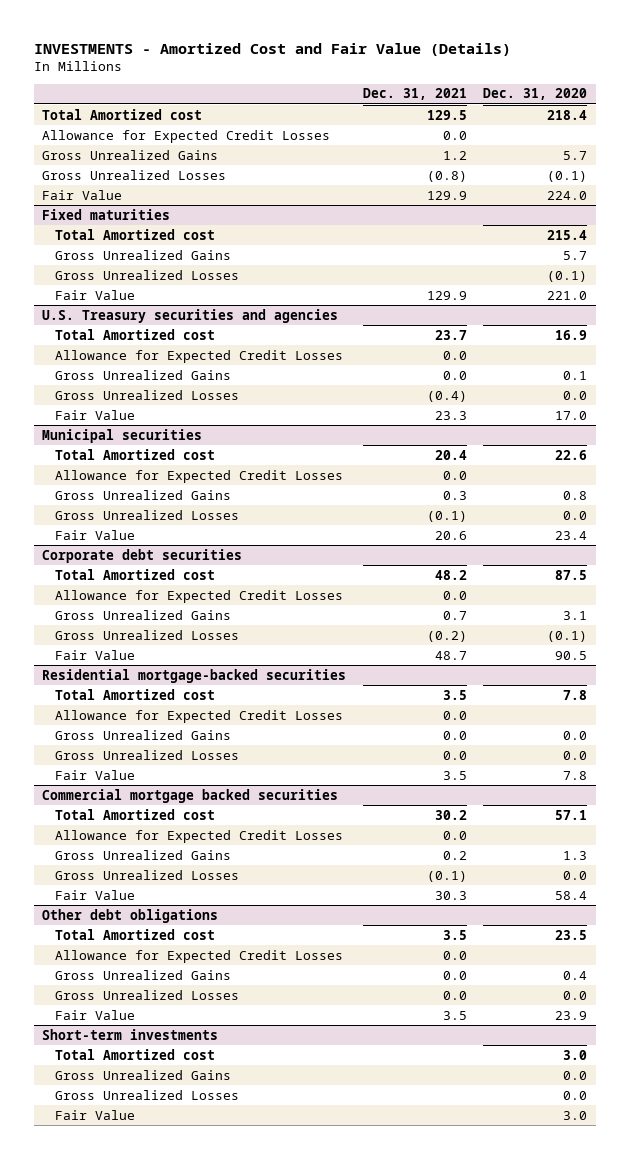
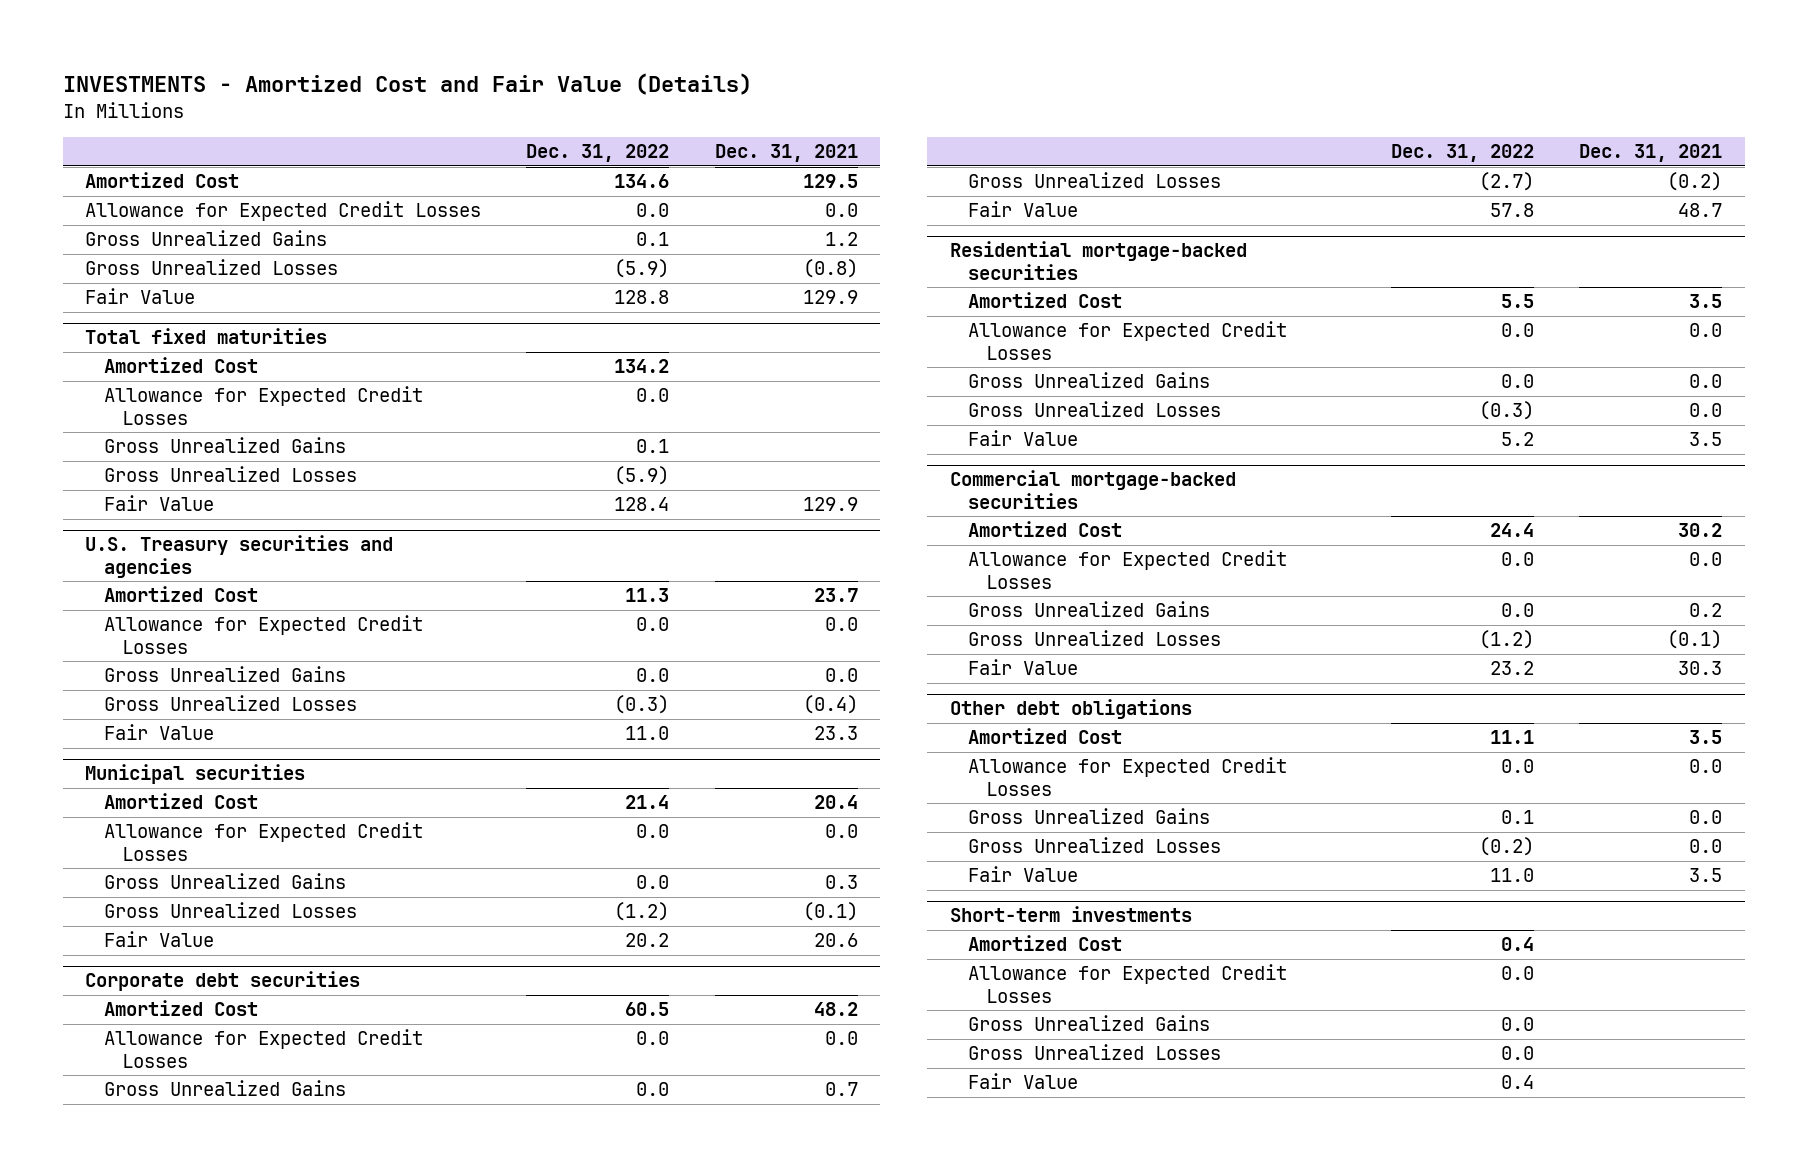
- | Dec. 31, 2021 | Dec. 31, 2020
+ | Dec. 31, 2022 | Dec. 31, 2021
- Total Amortized cost | 129.5 | 218.4
+ Amortized Cost | 134.6 | 129.5
- Fixed maturities
- Total Amortized cost | | 215.4
+ Total fixed maturities
+ Amortized Cost | 134.2 |
+ Allowance for Expected Credit Losses | 0.0 |
@ U.S. Treasury securities and agencies
- Total Amortized cost | 23.7 | 16.9
+ Amortized Cost | 11.3 | 23.7
@ Municipal securities
- Total Amortized cost | 20.4 | 22.6
+ Amortized Cost | 21.4 | 20.4
@ Corporate debt securities
- Total Amortized cost | 48.2 | 87.5
+ Amortized Cost | 60.5 | 48.2
@ Residential mortgage-backed securities
- Total Amortized cost | 3.5 | 7.8
+ Amortized Cost | 5.5 | 3.5
- Commercial mortgage backed securities
- Total Amortized cost | 30.2 | 57.1
+ Commercial mortgage-backed securities
+ Amortized Cost | 24.4 | 30.2
@ Other debt obligations
- Total Amortized cost | 3.5 | 23.5
+ Amortized Cost | 11.1 | 3.5
@ Short-term investments
- Total Amortized cost | | 3.0
+ Amortized Cost | 0.4 |
+ Allowance for Expected Credit Losses | 0.0 |

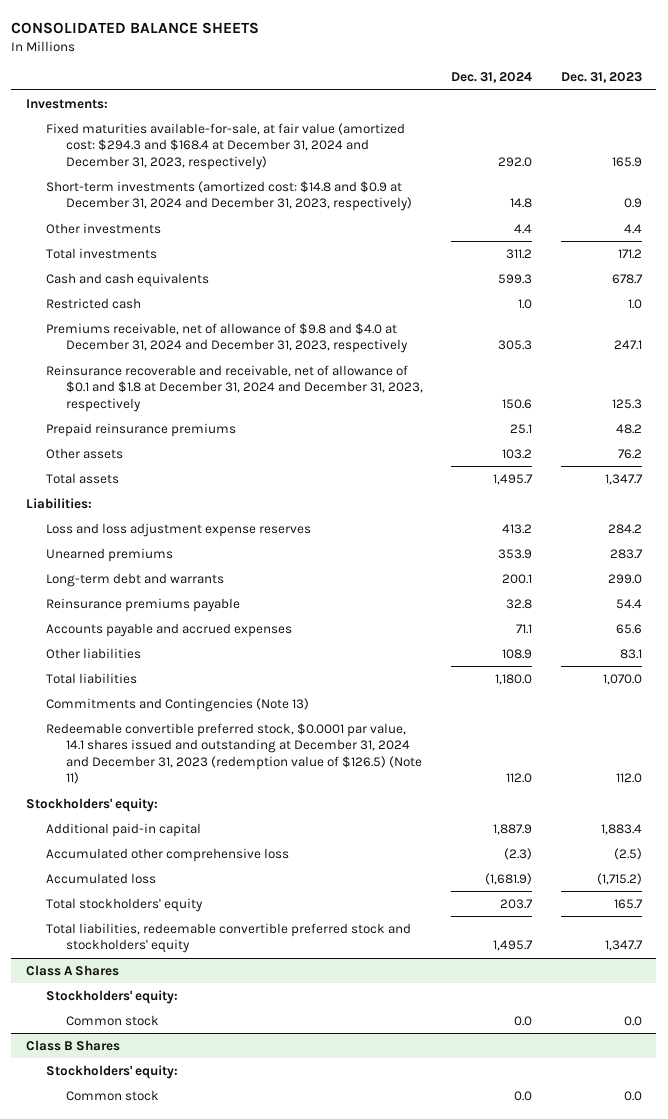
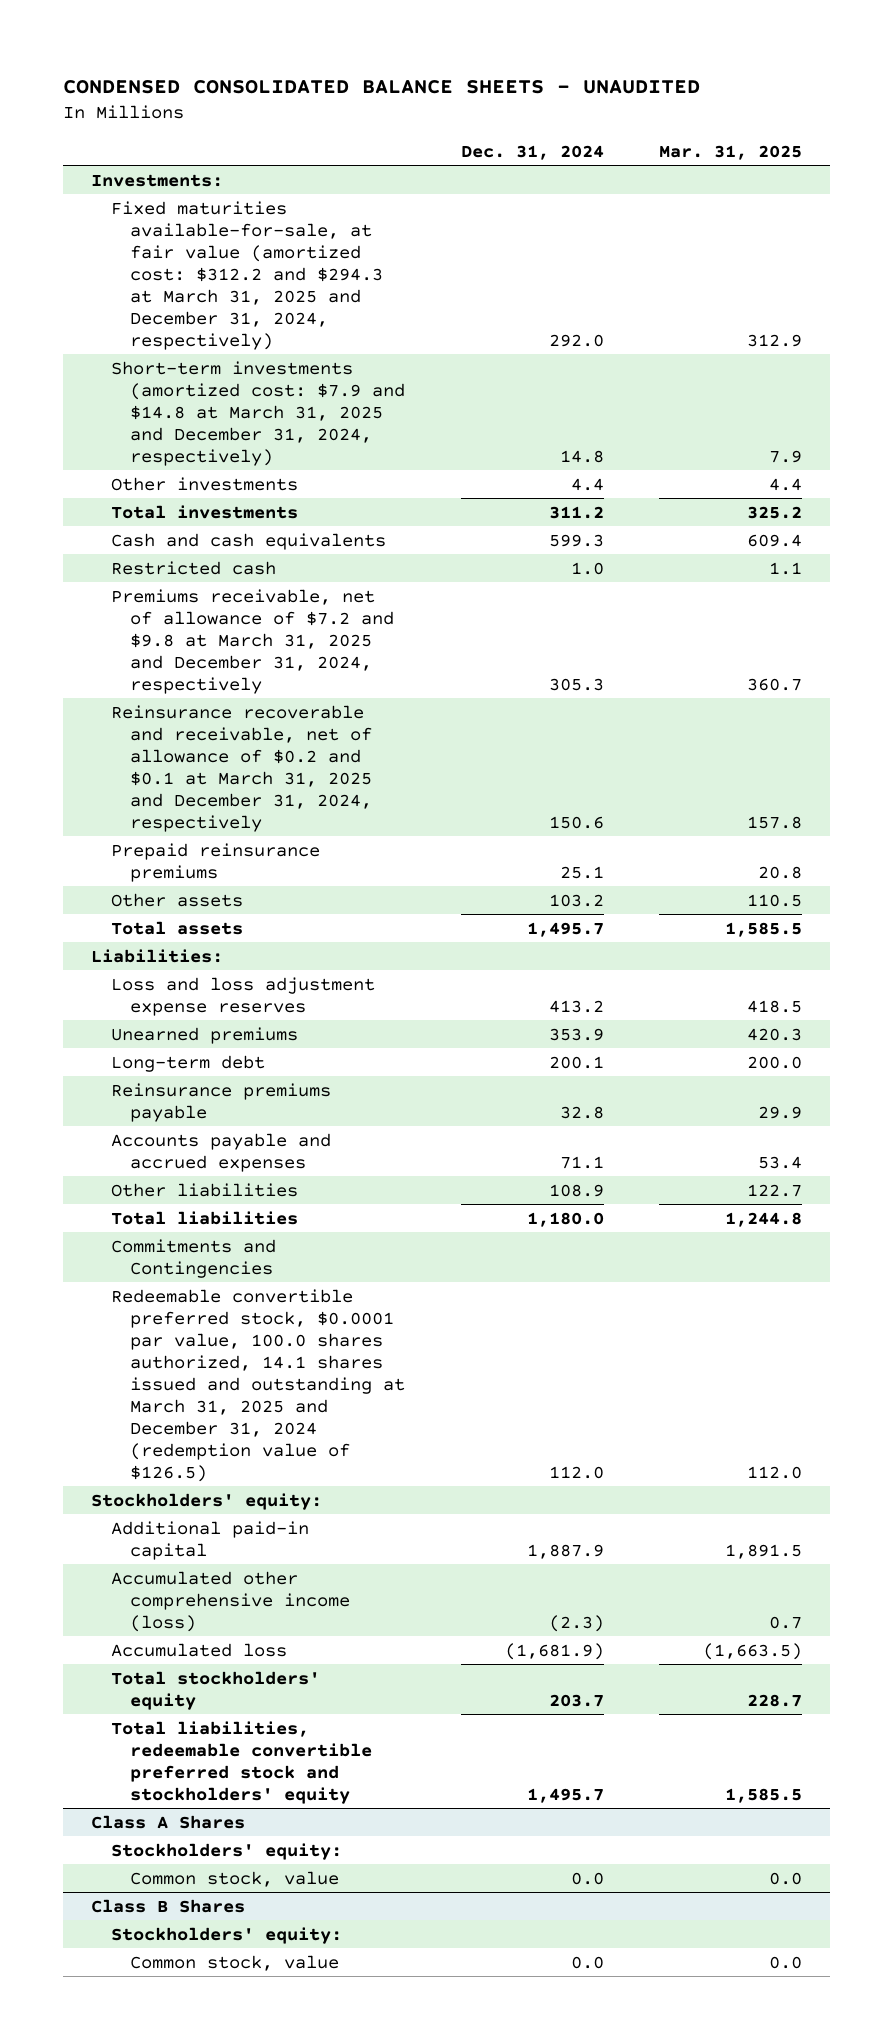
- CONSOLIDATED BALANCE SHEETS
+ CONDENSED CONSOLIDATED BALANCE SHEETS - UNAUDITED
- | Dec. 31, 2024 | Dec. 31, 2023
+ | Dec. 31, 2024 | Mar. 31, 2025
- Fixed maturities available-for-sale, at fair value (amortized cost: $294.3 and $168.4 at December 31, 2024 and December 31, 2023, respectively) | 292.0 | 165.9
- Short-term investments (amortized cost: $14.8 and $0.9 at December 31, 2024 and December 31, 2023, respectively) | 14.8 | 0.9
+ Fixed maturities available-for-sale, at fair value (amortized cost: $312.2 and $294.3 at March 31, 2025 and December 31, 2024, respectively) | 292.0 | 312.9
+ Short-term investments (amortized cost: $7.9 and $14.8 at March 31, 2025 and December 31, 2024, respectively) | 14.8 | 7.9
- Premiums receivable, net of allowance of $9.8 and $4.0 at December 31, 2024 and December 31, 2023, respectively | 305.3 | 247.1
- Reinsurance recoverable and receivable, net of allowance of $0.1 and $1.8 at December 31, 2024 and December 31, 2023, respectively | 150.6 | 125.3
+ Premiums receivable, net of allowance of $7.2 and $9.8 at March 31, 2025 and December 31, 2024, respectively | 305.3 | 360.7
+ Reinsurance recoverable and receivable, net of allowance of $0.2 and $0.1 at March 31, 2025 and December 31, 2024, respectively | 150.6 | 157.8
- Long-term debt and warrants | 200.1 | 299.0
+ Long-term debt | 200.1 | 200.0
- Commitments and Contingencies (Note 13)
- Redeemable convertible preferred stock, $0.0001 par value, 14.1 shares issued and outstanding at December 31, 2024 and December 31, 2023 (redemption value of $126.5) (Note 11) | 112.0 | 112.0
+ Commitments and Contingencies
+ Redeemable convertible preferred stock, $0.0001 par value, 100.0 shares authorized, 14.1 shares issued and outstanding at March 31, 2025 and December 31, 2024 (redemption value of $126.5) | 112.0 | 112.0
- Accumulated other comprehensive loss | (2.3) | (2.5)
+ Accumulated other comprehensive income (loss) | (2.3) | 0.7
@ Class A Shares
- Common stock | 0.0 | 0.0
+ Common stock, value | 0.0 | 0.0
@ Class B Shares
- Common stock | 0.0 | 0.0
+ Common stock, value | 0.0 | 0.0

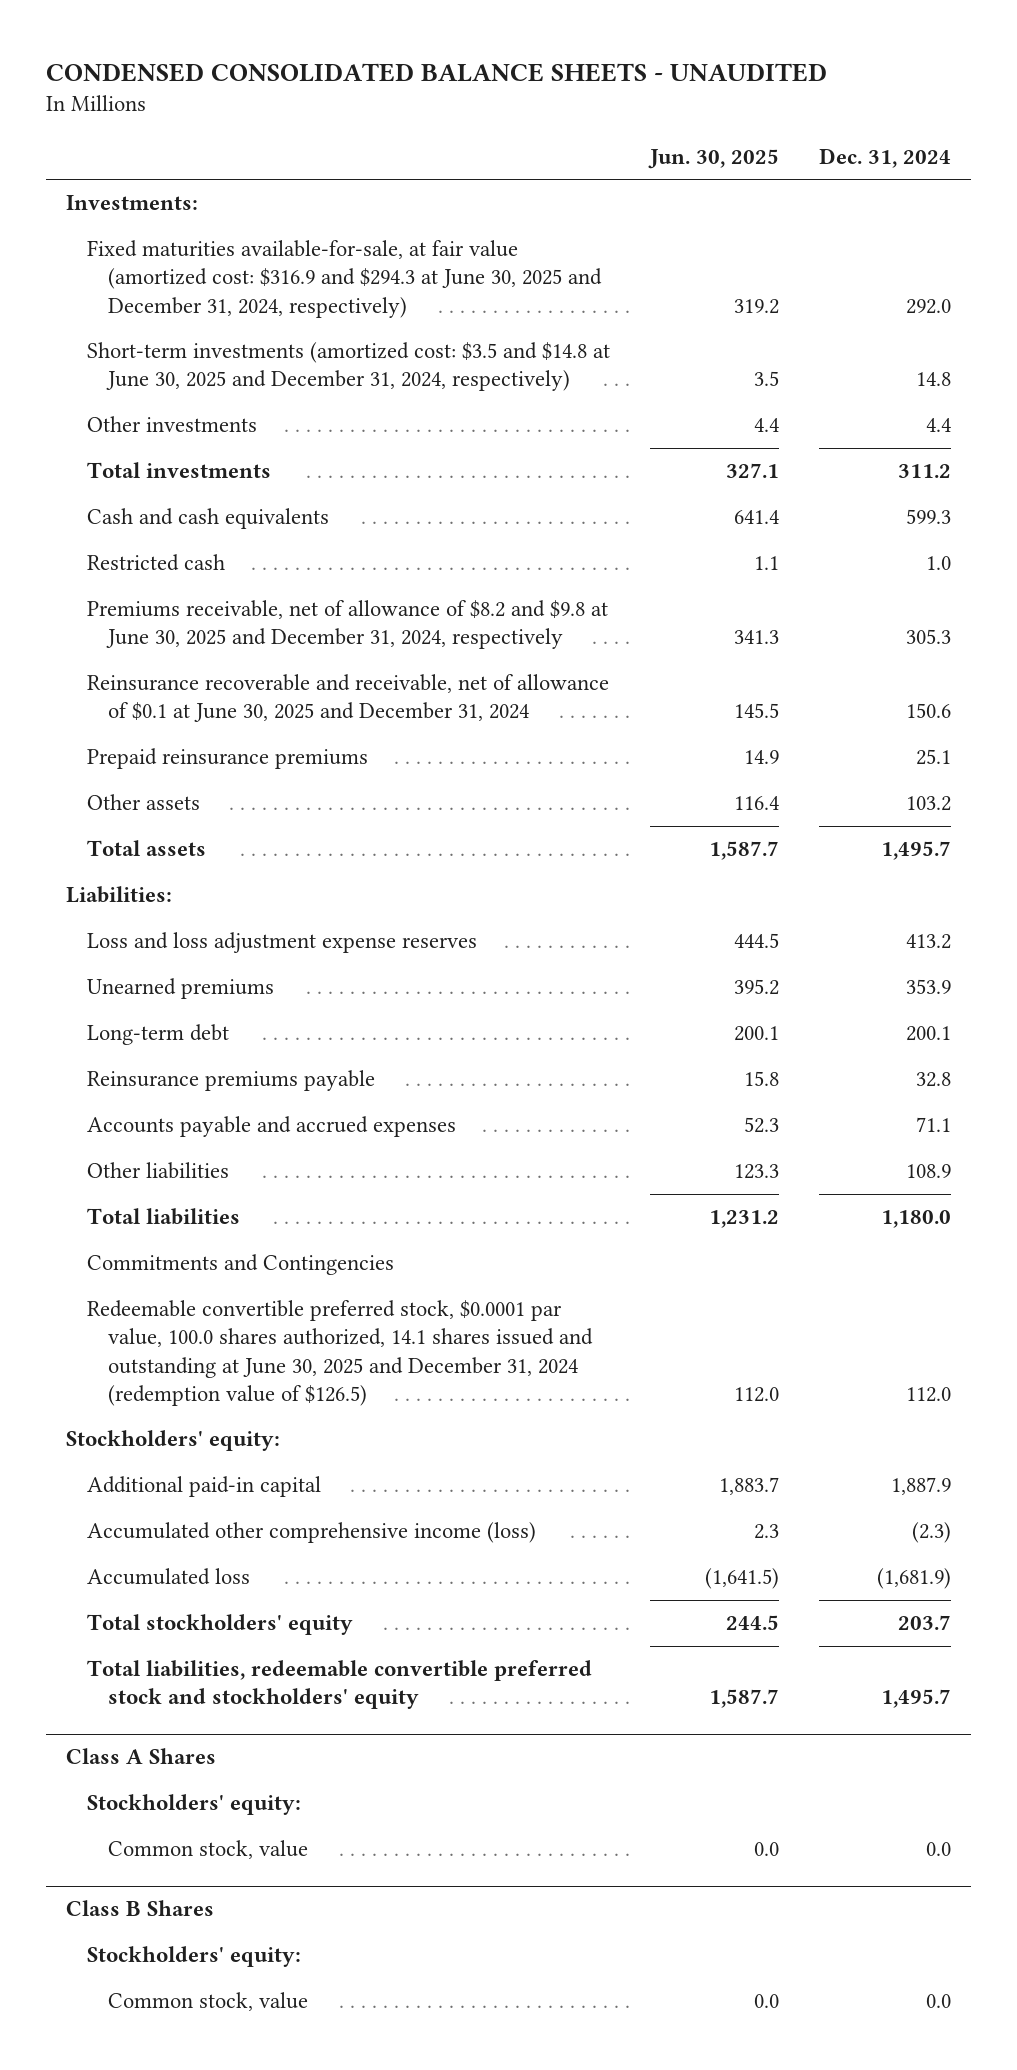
- | Dec. 31, 2024 | Mar. 31, 2025
+ | Jun. 30, 2025 | Dec. 31, 2024
- Fixed maturities available-for-sale, at fair value (amortized cost: $312.2 and $294.3 at March 31, 2025 and December 31, 2024, respectively) | 292.0 | 312.9
- Short-term investments (amortized cost: $7.9 and $14.8 at March 31, 2025 and December 31, 2024, respectively) | 14.8 | 7.9
+ Fixed maturities available-for-sale, at fair value (amortized cost: $316.9 and $294.3 at June 30, 2025 and December 31, 2024, respectively) | 319.2 | 292.0
+ Short-term investments (amortized cost: $3.5 and $14.8 at June 30, 2025 and December 31, 2024, respectively) | 3.5 | 14.8
- Premiums receivable, net of allowance of $7.2 and $9.8 at March 31, 2025 and December 31, 2024, respectively | 305.3 | 360.7
- Reinsurance recoverable and receivable, net of allowance of $0.2 and $0.1 at March 31, 2025 and December 31, 2024, respectively | 150.6 | 157.8
+ Premiums receivable, net of allowance of $8.2 and $9.8 at June 30, 2025 and December 31, 2024, respectively | 341.3 | 305.3
+ Reinsurance recoverable and receivable, net of allowance of $0.1 at June 30, 2025 and December 31, 2024 | 145.5 | 150.6
- Redeemable convertible preferred stock, $0.0001 par value, 100.0 shares authorized, 14.1 shares issued and outstanding at March 31, 2025 and December 31, 2024 (redemption value of $126.5) | 112.0 | 112.0
+ Redeemable convertible preferred stock, $0.0001 par value, 100.0 shares authorized, 14.1 shares issued and outstanding at June 30, 2025 and December 31, 2024 (redemption value of $126.5) | 112.0 | 112.0

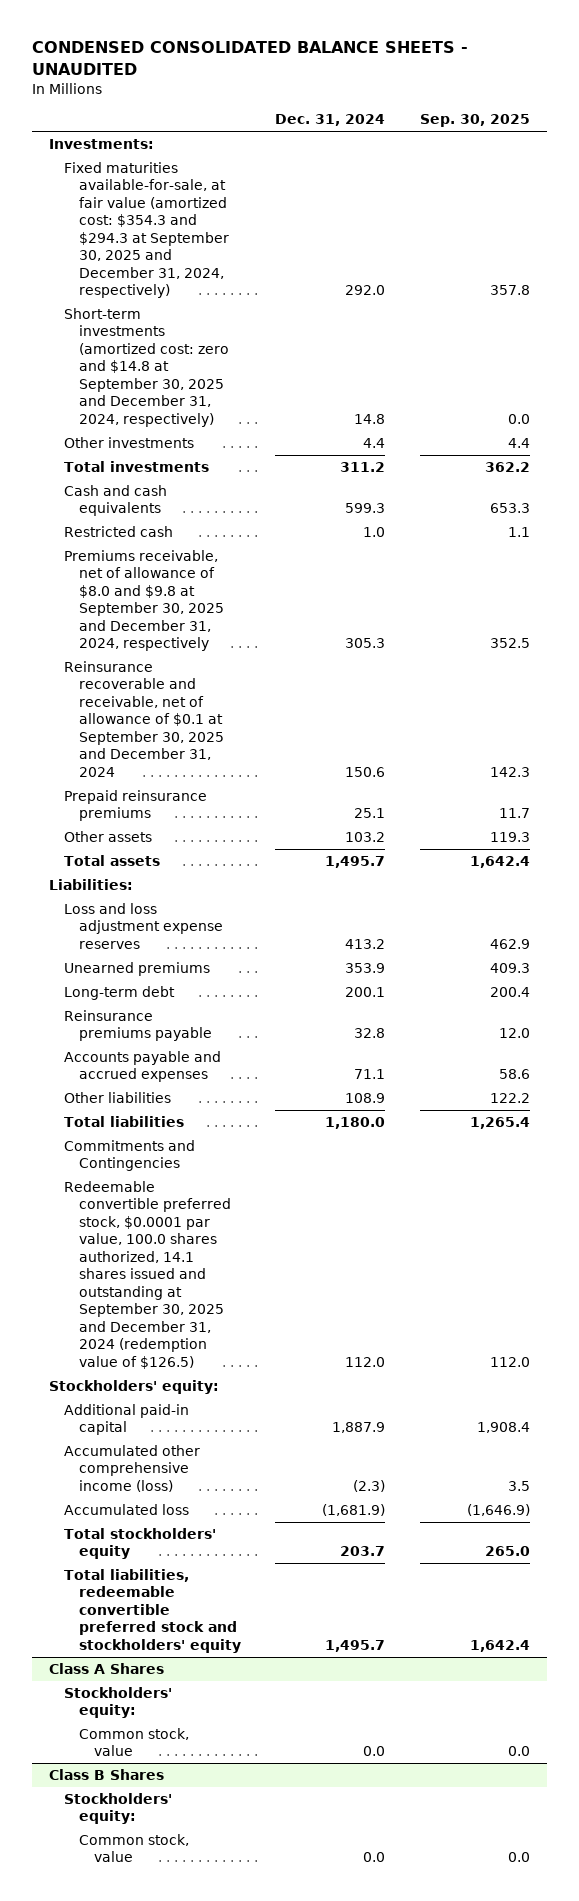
- | Jun. 30, 2025 | Dec. 31, 2024
+ | Dec. 31, 2024 | Sep. 30, 2025
- Fixed maturities available-for-sale, at fair value (amortized cost: $316.9 and $294.3 at June 30, 2025 and December 31, 2024, respectively) | 319.2 | 292.0
- Short-term investments (amortized cost: $3.5 and $14.8 at June 30, 2025 and December 31, 2024, respectively) | 3.5 | 14.8
+ Fixed maturities available-for-sale, at fair value (amortized cost: $354.3 and $294.3 at September 30, 2025 and December 31, 2024, respectively) | 292.0 | 357.8
+ Short-term investments (amortized cost: zero and $14.8 at September 30, 2025 and December 31, 2024, respectively) | 14.8 | 0.0
- Premiums receivable, net of allowance of $8.2 and $9.8 at June 30, 2025 and December 31, 2024, respectively | 341.3 | 305.3
- Reinsurance recoverable and receivable, net of allowance of $0.1 at June 30, 2025 and December 31, 2024 | 145.5 | 150.6
+ Premiums receivable, net of allowance of $8.0 and $9.8 at September 30, 2025 and December 31, 2024, respectively | 305.3 | 352.5
+ Reinsurance recoverable and receivable, net of allowance of $0.1 at September 30, 2025 and December 31, 2024 | 150.6 | 142.3
- Redeemable convertible preferred stock, $0.0001 par value, 100.0 shares authorized, 14.1 shares issued and outstanding at June 30, 2025 and December 31, 2024 (redemption value of $126.5) | 112.0 | 112.0
+ Redeemable convertible preferred stock, $0.0001 par value, 100.0 shares authorized, 14.1 shares issued and outstanding at September 30, 2025 and December 31, 2024 (redemption value of $126.5) | 112.0 | 112.0

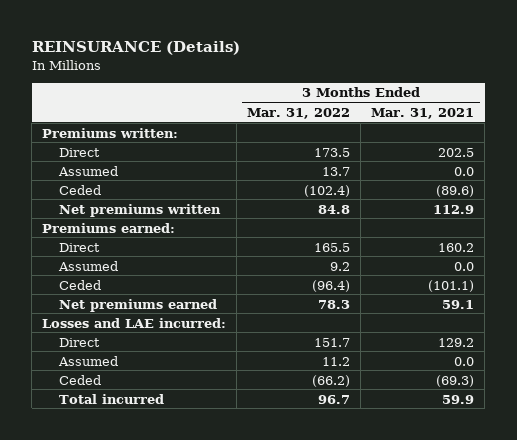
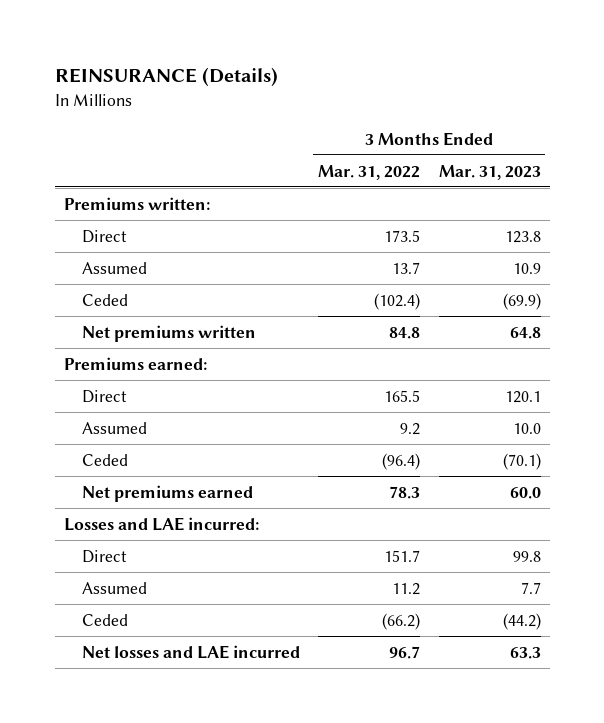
- | 3 Months Ended Mar. 31, 2022 | 3 Months Ended Mar. 31, 2021
+ | 3 Months Ended Mar. 31, 2022 | 3 Months Ended Mar. 31, 2023
- Total incurred | 96.7 | 59.9
+ Net losses and LAE incurred | 96.7 | 63.3

